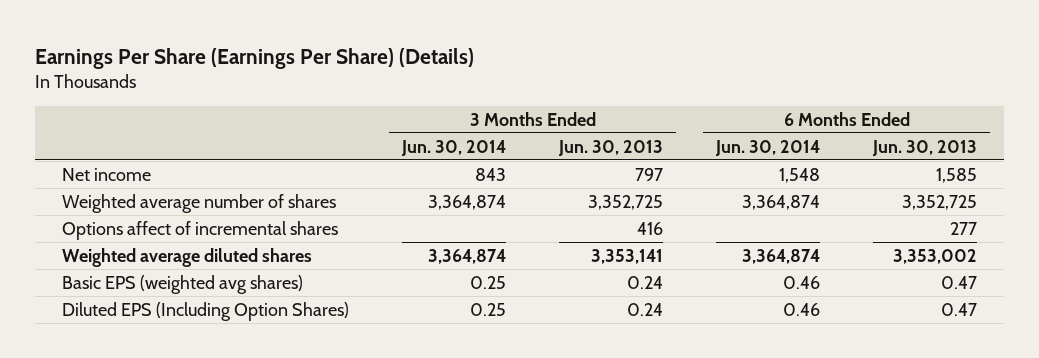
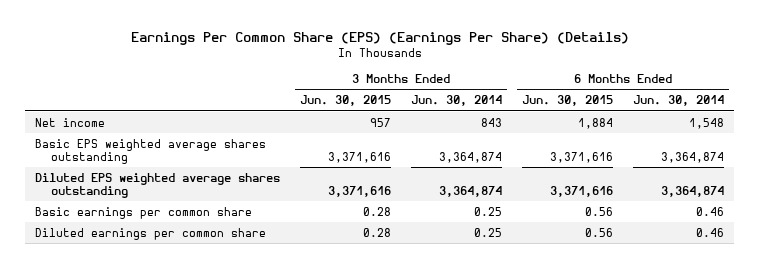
- Earnings Per Share (Earnings Per Share) (Details)
+ Earnings Per Common Share (EPS) (Earnings Per Share) (Details)
- | 3 Months Ended Jun. 30, 2014 | 3 Months Ended Jun. 30, 2013 | 6 Months Ended Jun. 30, 2014 | 6 Months Ended Jun. 30, 2013
+ | 3 Months Ended Jun. 30, 2015 | 3 Months Ended Jun. 30, 2014 | 6 Months Ended Jun. 30, 2015 | 6 Months Ended Jun. 30, 2014
- Weighted average number of shares | 3,364,874 | 3,352,725 | 3,364,874 | 3,352,725
- Options affect of incremental shares | | 416 | | 277
- Weighted average diluted shares | 3,364,874 | 3,353,141 | 3,364,874 | 3,353,002
- Basic EPS (weighted avg shares) | 0.25 | 0.24 | 0.46 | 0.47
- Diluted EPS (Including Option Shares) | 0.25 | 0.24 | 0.46 | 0.47
+ Basic EPS weighted average shares outstanding | 3,371,616 | 3,364,874 | 3,371,616 | 3,364,874
+ Diluted EPS weighted average shares outstanding | 3,371,616 | 3,364,874 | 3,371,616 | 3,364,874
+ Basic earnings per common share | 0.28 | 0.25 | 0.56 | 0.46
+ Diluted earnings per common share | 0.28 | 0.25 | 0.56 | 0.46

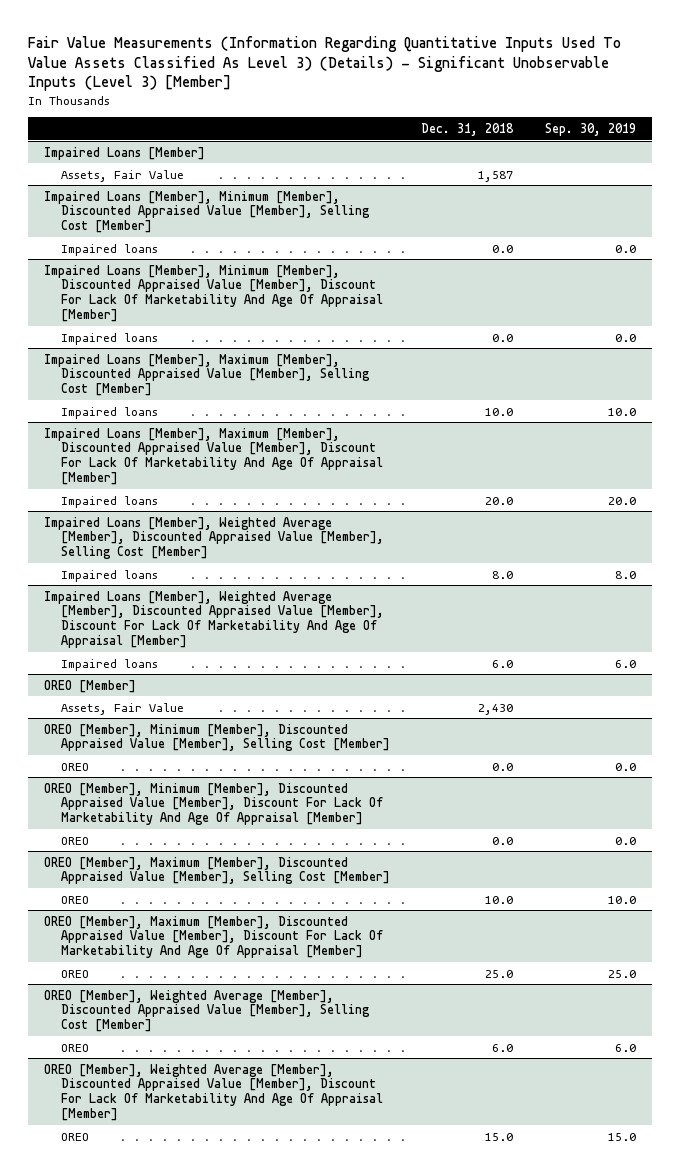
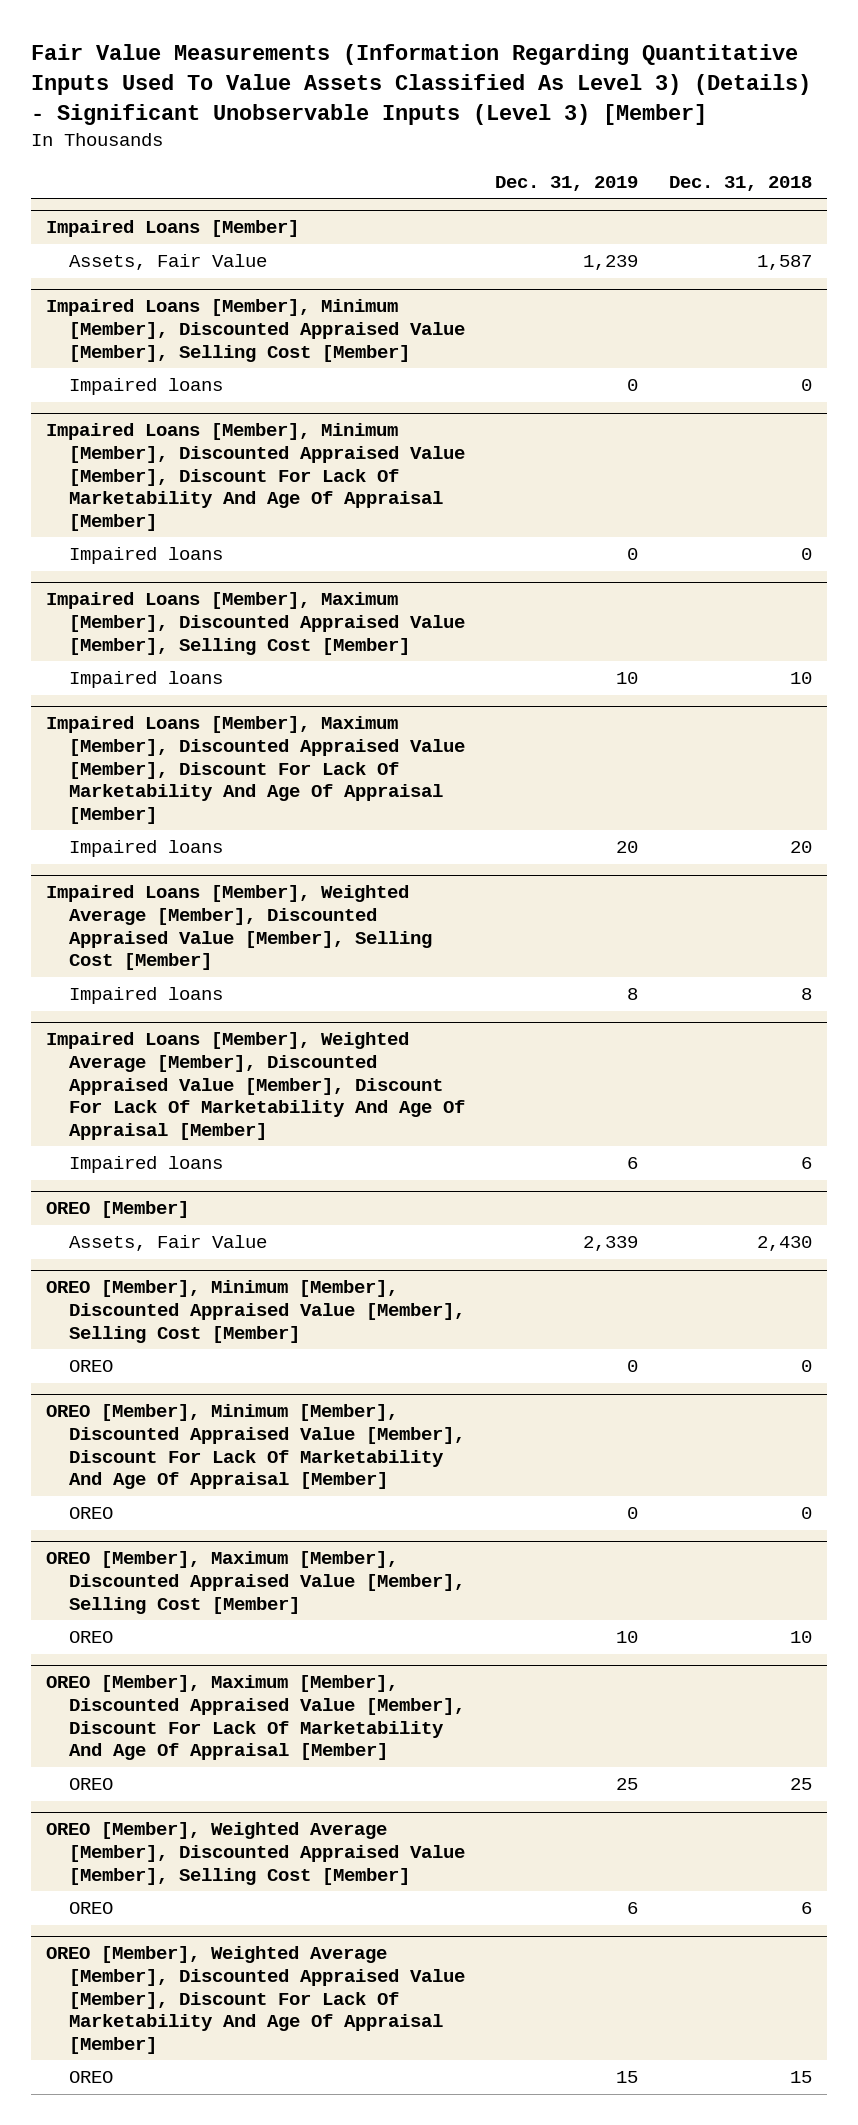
- | Dec. 31, 2018 | Sep. 30, 2019
+ | Dec. 31, 2019 | Dec. 31, 2018
@ Impaired Loans [Member], Minimum [Member], Discounted Appraised Value [Member], Selling Cost [Member]
- Impaired loans | 0.0 | 0.0
+ Impaired loans | 0 | 0
@ Impaired Loans [Member], Minimum [Member], Discounted Appraised Value [Member], Discount For Lack Of Marketability And Age Of Appraisal [Member]
- Impaired loans | 0.0 | 0.0
+ Impaired loans | 0 | 0
@ Impaired Loans [Member], Maximum [Member], Discounted Appraised Value [Member], Selling Cost [Member]
- Impaired loans | 10.0 | 10.0
+ Impaired loans | 10 | 10
@ Impaired Loans [Member], Maximum [Member], Discounted Appraised Value [Member], Discount For Lack Of Marketability And Age Of Appraisal [Member]
- Impaired loans | 20.0 | 20.0
+ Impaired loans | 20 | 20
@ Impaired Loans [Member], Weighted Average [Member], Discounted Appraised Value [Member], Selling Cost [Member]
- Impaired loans | 8.0 | 8.0
+ Impaired loans | 8 | 8
@ Impaired Loans [Member], Weighted Average [Member], Discounted Appraised Value [Member], Discount For Lack Of Marketability And Age Of Appraisal [Member]
- Impaired loans | 6.0 | 6.0
+ Impaired loans | 6 | 6
@ OREO [Member], Minimum [Member], Discounted Appraised Value [Member], Selling Cost [Member]
- OREO | 0.0 | 0.0
+ OREO | 0 | 0
@ OREO [Member], Minimum [Member], Discounted Appraised Value [Member], Discount For Lack Of Marketability And Age Of Appraisal [Member]
- OREO | 0.0 | 0.0
+ OREO | 0 | 0
@ OREO [Member], Maximum [Member], Discounted Appraised Value [Member], Selling Cost [Member]
- OREO | 10.0 | 10.0
+ OREO | 10 | 10
@ OREO [Member], Maximum [Member], Discounted Appraised Value [Member], Discount For Lack Of Marketability And Age Of Appraisal [Member]
- OREO | 25.0 | 25.0
+ OREO | 25 | 25
@ OREO [Member], Weighted Average [Member], Discounted Appraised Value [Member], Selling Cost [Member]
- OREO | 6.0 | 6.0
+ OREO | 6 | 6
@ OREO [Member], Weighted Average [Member], Discounted Appraised Value [Member], Discount For Lack Of Marketability And Age Of Appraisal [Member]
- OREO | 15.0 | 15.0
+ OREO | 15 | 15

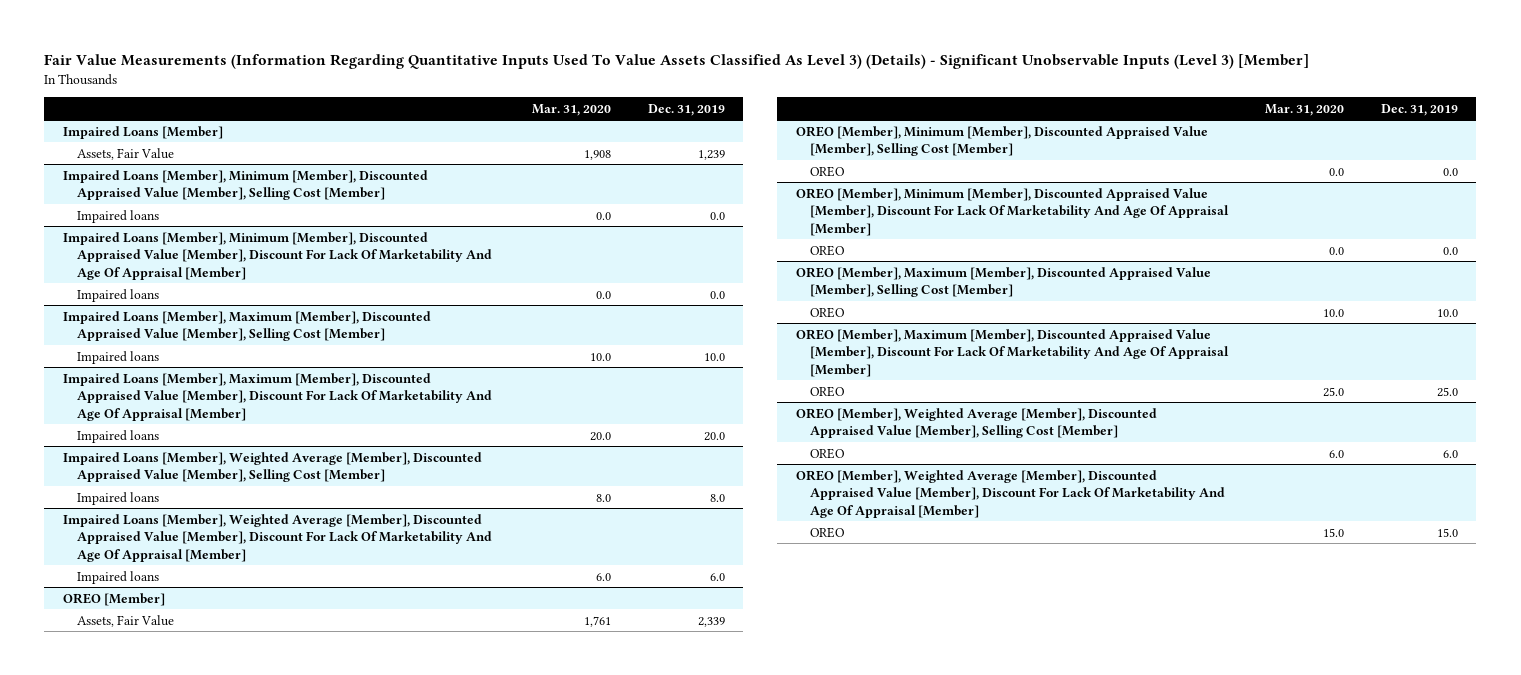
- | Dec. 31, 2019 | Dec. 31, 2018
+ | Mar. 31, 2020 | Dec. 31, 2019
@ Impaired Loans [Member], Minimum [Member], Discounted Appraised Value [Member], Selling Cost [Member]
- Impaired loans | 0 | 0
+ Impaired loans | 0.0 | 0.0
@ Impaired Loans [Member], Minimum [Member], Discounted Appraised Value [Member], Discount For Lack Of Marketability And Age Of Appraisal [Member]
- Impaired loans | 0 | 0
+ Impaired loans | 0.0 | 0.0
@ Impaired Loans [Member], Maximum [Member], Discounted Appraised Value [Member], Selling Cost [Member]
- Impaired loans | 10 | 10
+ Impaired loans | 10.0 | 10.0
@ Impaired Loans [Member], Maximum [Member], Discounted Appraised Value [Member], Discount For Lack Of Marketability And Age Of Appraisal [Member]
- Impaired loans | 20 | 20
+ Impaired loans | 20.0 | 20.0
@ Impaired Loans [Member], Weighted Average [Member], Discounted Appraised Value [Member], Selling Cost [Member]
- Impaired loans | 8 | 8
+ Impaired loans | 8.0 | 8.0
@ Impaired Loans [Member], Weighted Average [Member], Discounted Appraised Value [Member], Discount For Lack Of Marketability And Age Of Appraisal [Member]
- Impaired loans | 6 | 6
+ Impaired loans | 6.0 | 6.0
@ OREO [Member], Minimum [Member], Discounted Appraised Value [Member], Selling Cost [Member]
- OREO | 0 | 0
+ OREO | 0.0 | 0.0
@ OREO [Member], Minimum [Member], Discounted Appraised Value [Member], Discount For Lack Of Marketability And Age Of Appraisal [Member]
- OREO | 0 | 0
+ OREO | 0.0 | 0.0
@ OREO [Member], Maximum [Member], Discounted Appraised Value [Member], Selling Cost [Member]
- OREO | 10 | 10
+ OREO | 10.0 | 10.0
@ OREO [Member], Maximum [Member], Discounted Appraised Value [Member], Discount For Lack Of Marketability And Age Of Appraisal [Member]
- OREO | 25 | 25
+ OREO | 25.0 | 25.0
@ OREO [Member], Weighted Average [Member], Discounted Appraised Value [Member], Selling Cost [Member]
- OREO | 6 | 6
+ OREO | 6.0 | 6.0
@ OREO [Member], Weighted Average [Member], Discounted Appraised Value [Member], Discount For Lack Of Marketability And Age Of Appraisal [Member]
- OREO | 15 | 15
+ OREO | 15.0 | 15.0

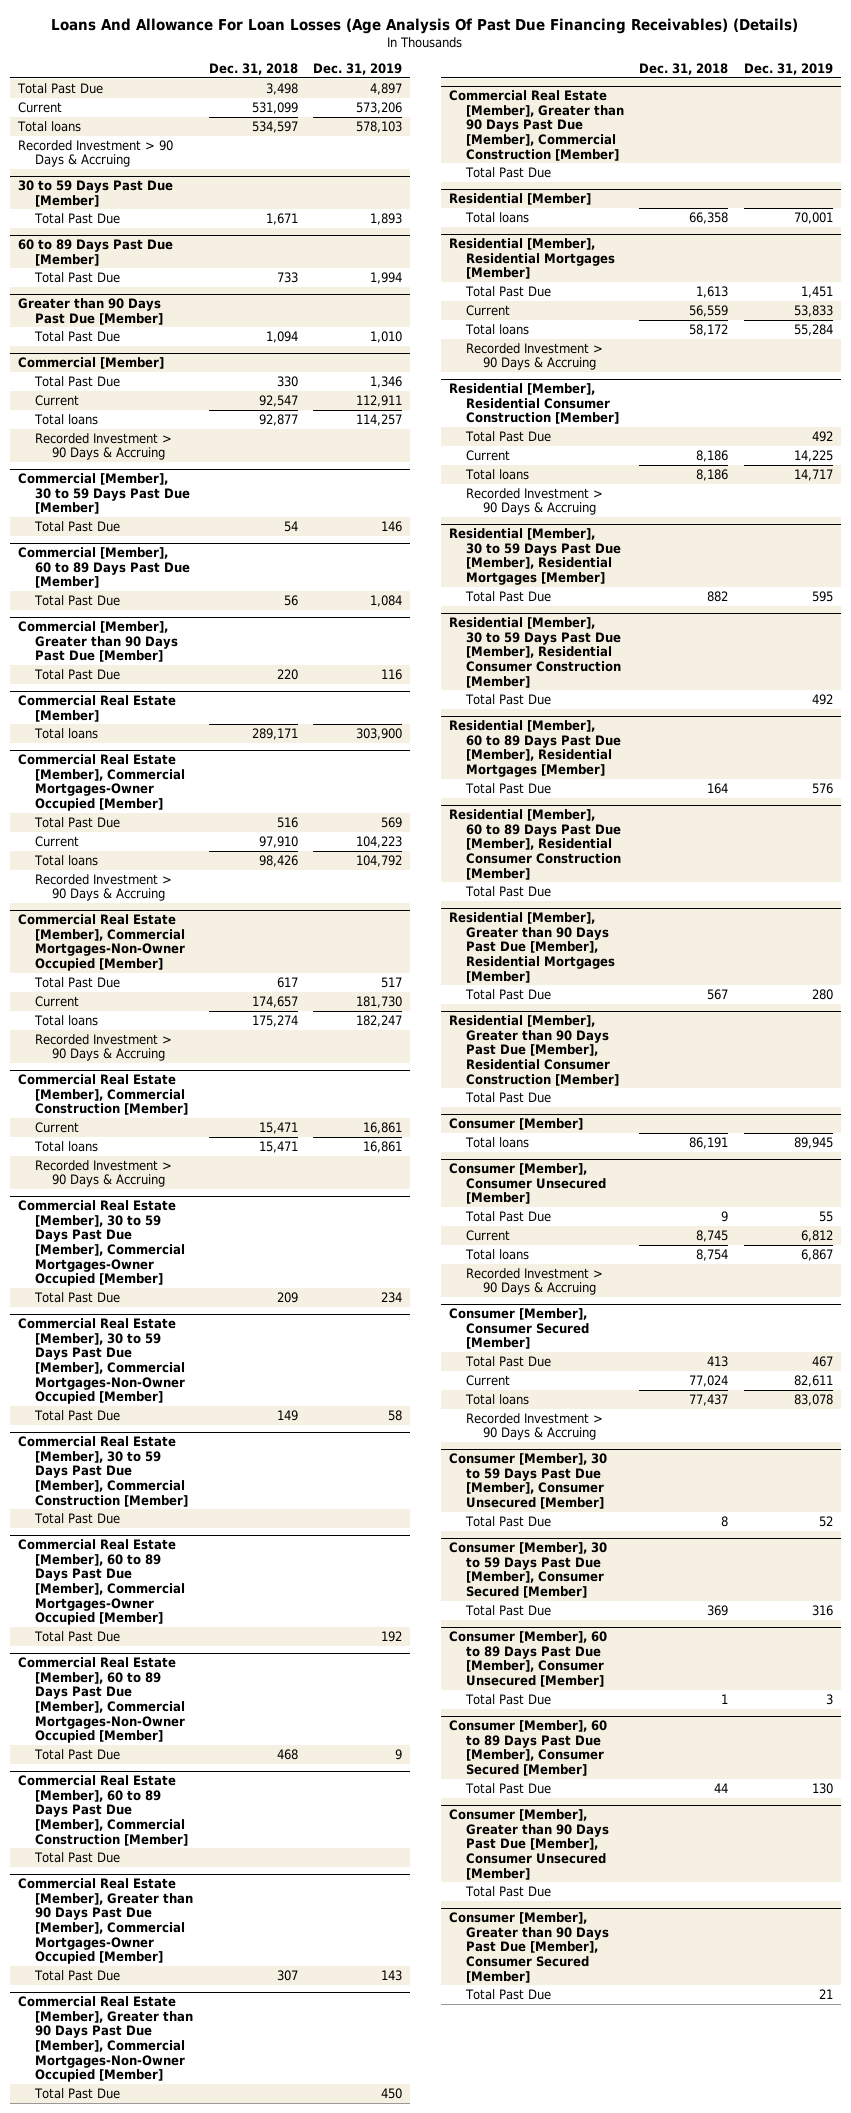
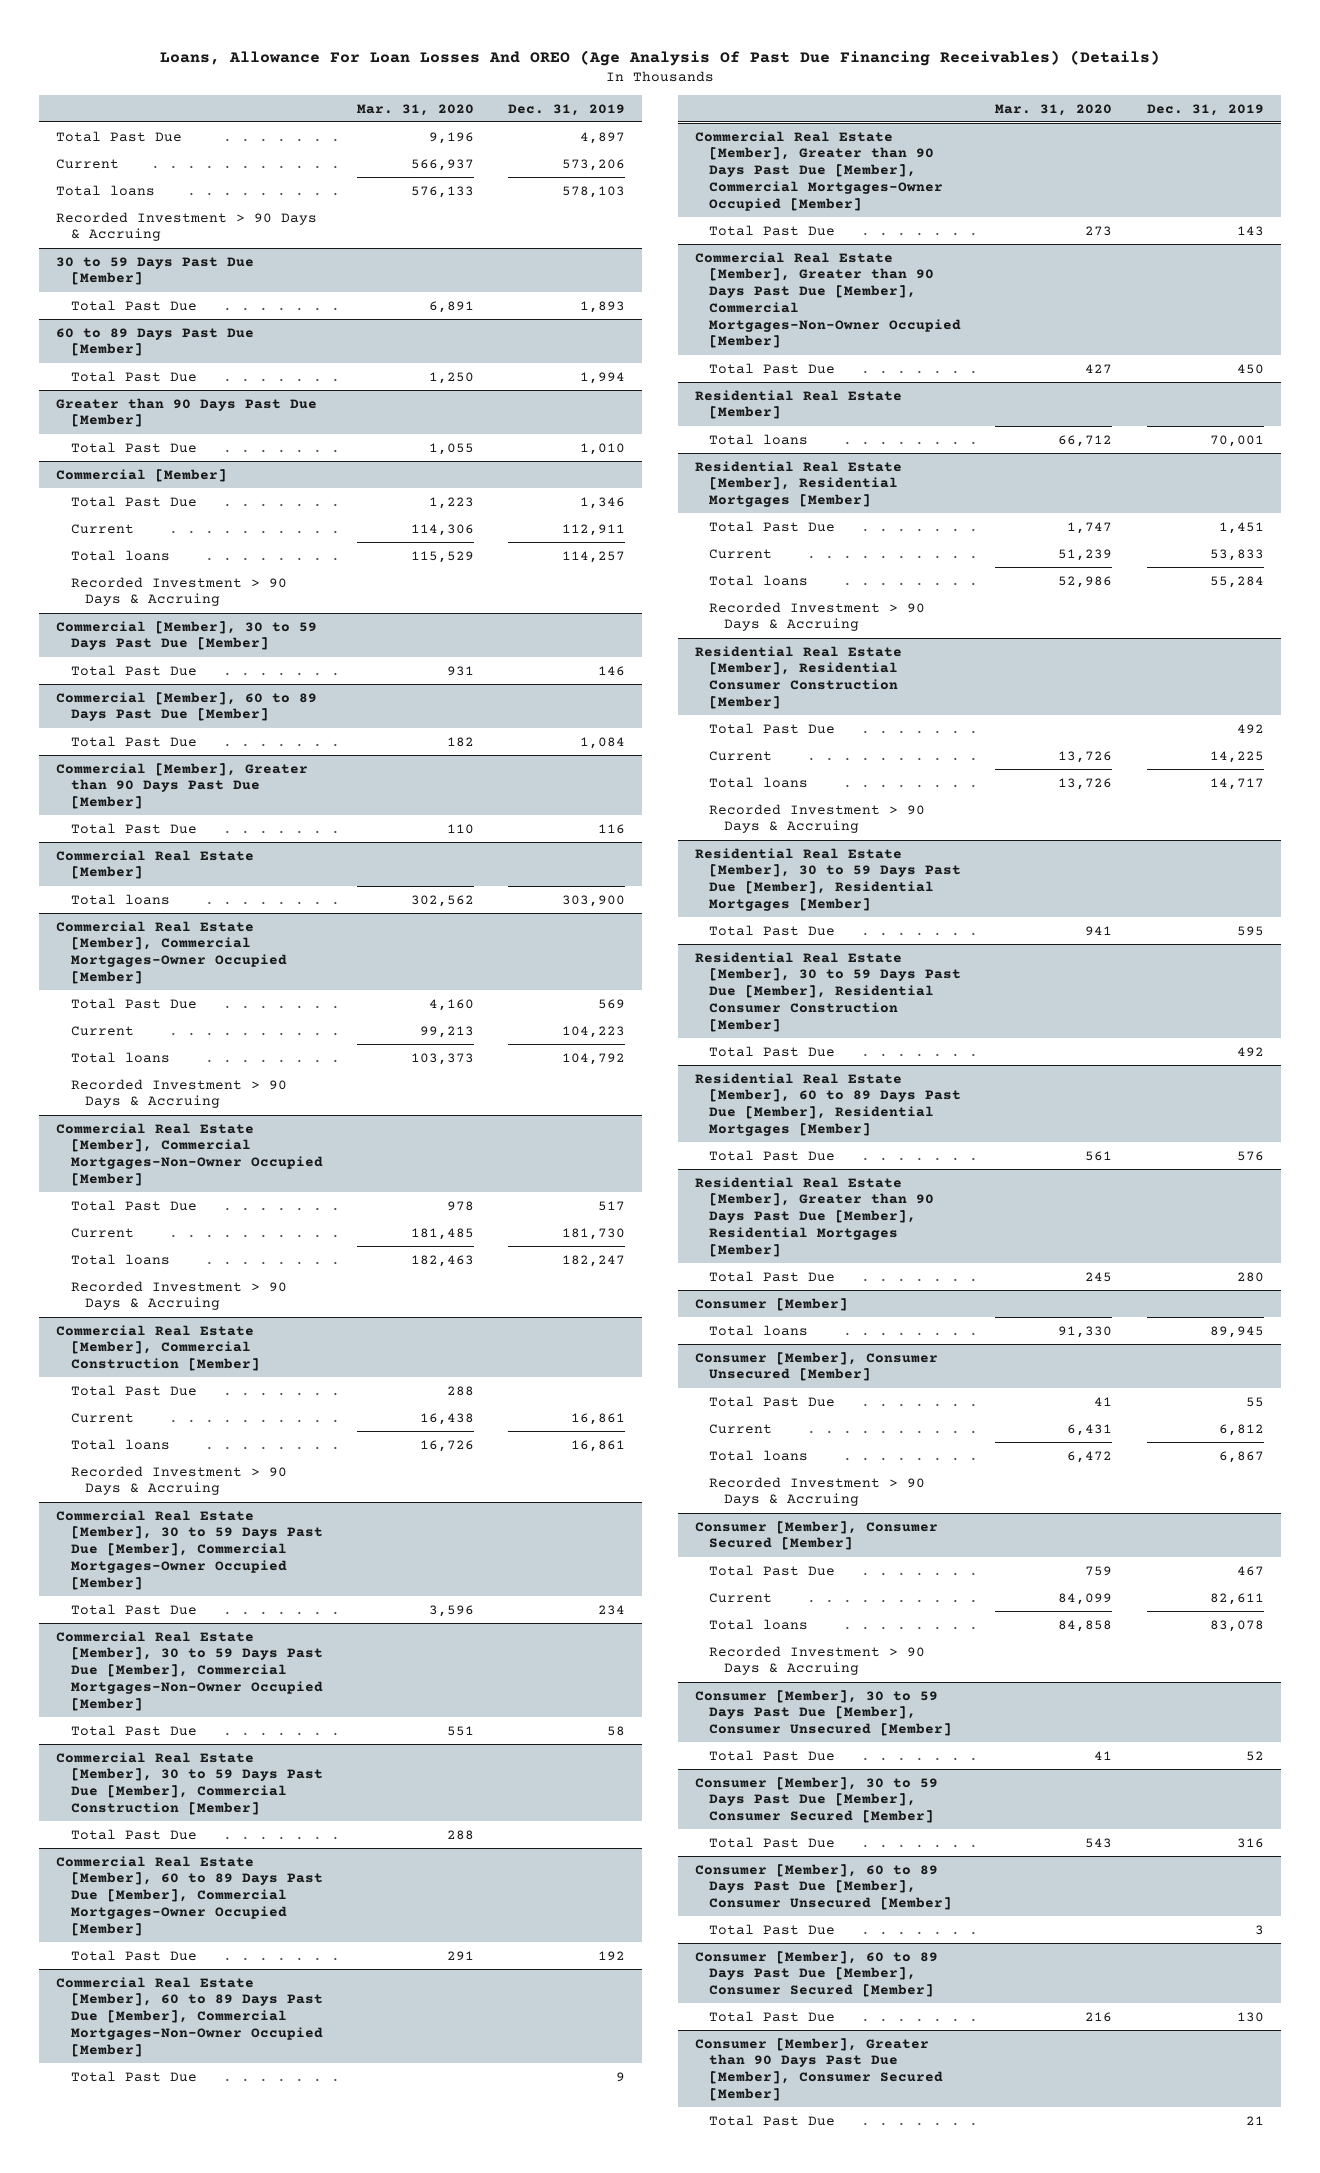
- Loans And Allowance For Loan Losses (Age Analysis Of Past Due Financing Receivables) (Details)
+ Loans, Allowance For Loan Losses And OREO (Age Analysis Of Past Due Financing Receivables) (Details)
- | Dec. 31, 2018 | Dec. 31, 2019
+ | Mar. 31, 2020 | Dec. 31, 2019
@ Commercial Real Estate [Member], Commercial Construction [Member]
+ Total Past Due | 288 |
- Commercial Real Estate [Member], 60 to 89 Days Past Due [Member], Commercial Construction [Member]
- Total Past Due
- Commercial Real Estate [Member], Greater than 90 Days Past Due [Member], Commercial Construction [Member]
- Total Past Due
- Residential [Member]
+ Residential Real Estate [Member]
- Residential [Member], Residential Mortgages [Member]
+ Residential Real Estate [Member], Residential Mortgages [Member]
- Residential [Member], Residential Consumer Construction [Member]
+ Residential Real Estate [Member], Residential Consumer Construction [Member]
- Residential [Member], 30 to 59 Days Past Due [Member], Residential Mortgages [Member]
+ Residential Real Estate [Member], 30 to 59 Days Past Due [Member], Residential Mortgages [Member]
- Residential [Member], 30 to 59 Days Past Due [Member], Residential Consumer Construction [Member]
+ Residential Real Estate [Member], 30 to 59 Days Past Due [Member], Residential Consumer Construction [Member]
- Residential [Member], 60 to 89 Days Past Due [Member], Residential Mortgages [Member]
+ Residential Real Estate [Member], 60 to 89 Days Past Due [Member], Residential Mortgages [Member]
- Residential [Member], 60 to 89 Days Past Due [Member], Residential Consumer Construction [Member]
- Total Past Due
- Residential [Member], Greater than 90 Days Past Due [Member], Residential Mortgages [Member]
+ Residential Real Estate [Member], Greater than 90 Days Past Due [Member], Residential Mortgages [Member]
- Residential [Member], Greater than 90 Days Past Due [Member], Residential Consumer Construction [Member]
- Total Past Due
- Consumer [Member], Greater than 90 Days Past Due [Member], Consumer Unsecured [Member]
- Total Past Due

